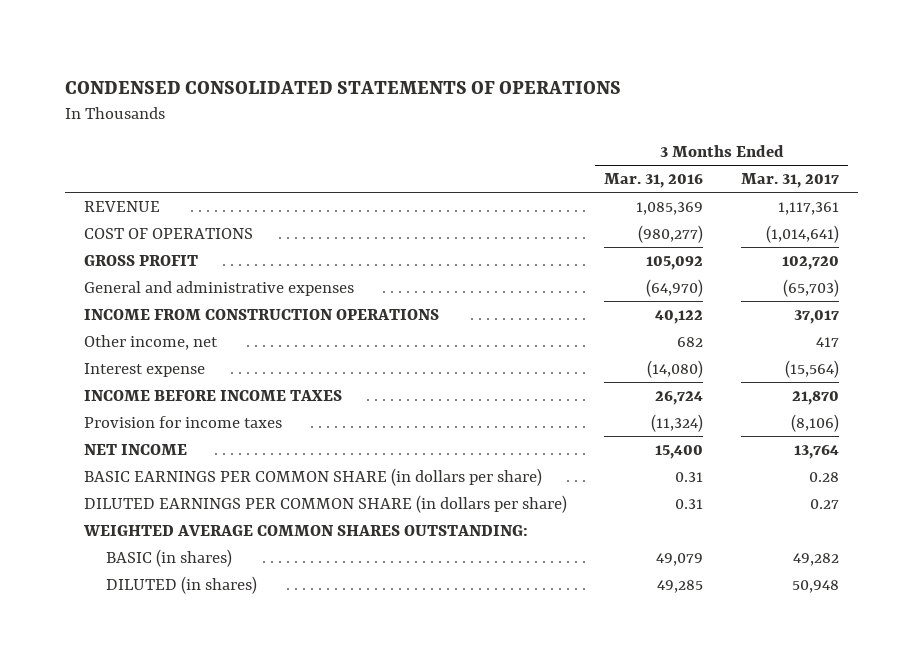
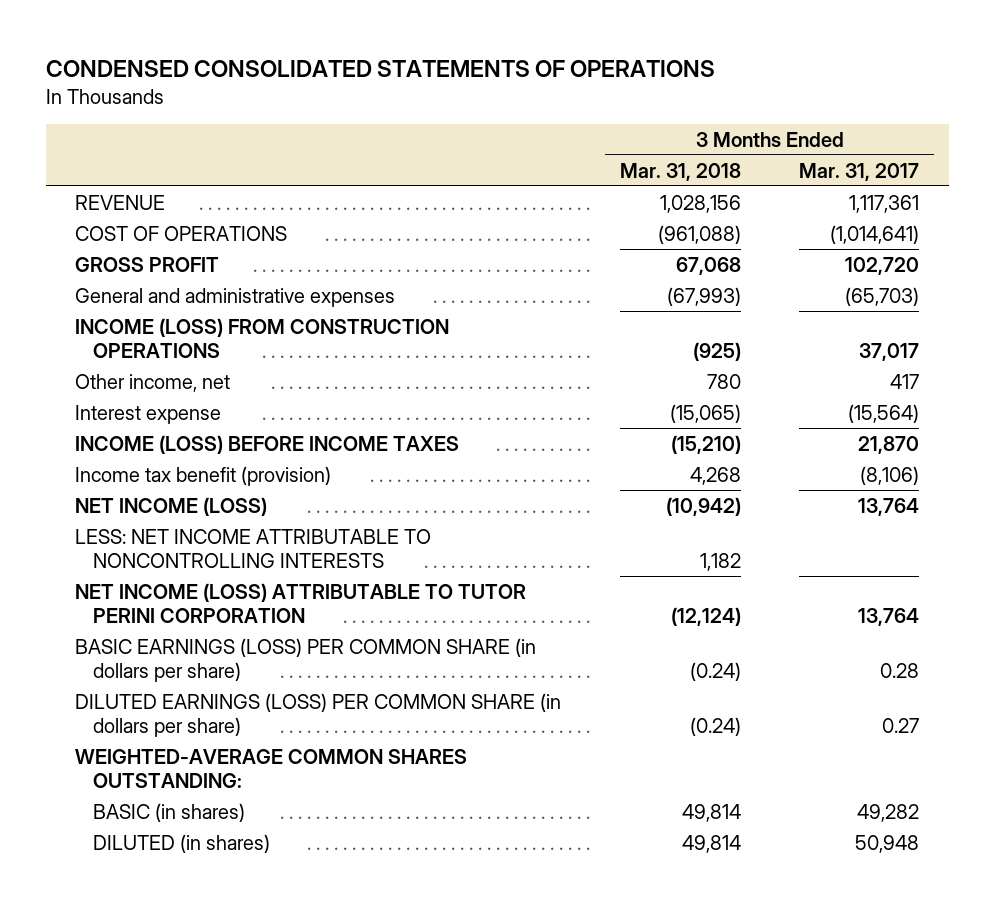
- | 3 Months Ended Mar. 31, 2016 | 3 Months Ended Mar. 31, 2017
+ | 3 Months Ended Mar. 31, 2018 | 3 Months Ended Mar. 31, 2017
- INCOME FROM CONSTRUCTION OPERATIONS | 40,122 | 37,017
+ INCOME (LOSS) FROM CONSTRUCTION OPERATIONS | (925) | 37,017
- INCOME BEFORE INCOME TAXES | 26,724 | 21,870
- Provision for income taxes | (11,324) | (8,106)
- NET INCOME | 15,400 | 13,764
- BASIC EARNINGS PER COMMON SHARE (in dollars per share) | 0.31 | 0.28
- DILUTED EARNINGS PER COMMON SHARE (in dollars per share) | 0.31 | 0.27
- WEIGHTED AVERAGE COMMON SHARES OUTSTANDING:
+ INCOME (LOSS) BEFORE INCOME TAXES | (15,210) | 21,870
+ Income tax benefit (provision) | 4,268 | (8,106)
+ NET INCOME (LOSS) | (10,942) | 13,764
+ LESS: NET INCOME ATTRIBUTABLE TO NONCONTROLLING INTERESTS | 1,182 |
+ NET INCOME (LOSS) ATTRIBUTABLE TO TUTOR PERINI CORPORATION | (12,124) | 13,764
+ BASIC EARNINGS (LOSS) PER COMMON SHARE (in dollars per share) | (0.24) | 0.28
+ DILUTED EARNINGS (LOSS) PER COMMON SHARE (in dollars per share) | (0.24) | 0.27
+ WEIGHTED-AVERAGE COMMON SHARES OUTSTANDING:

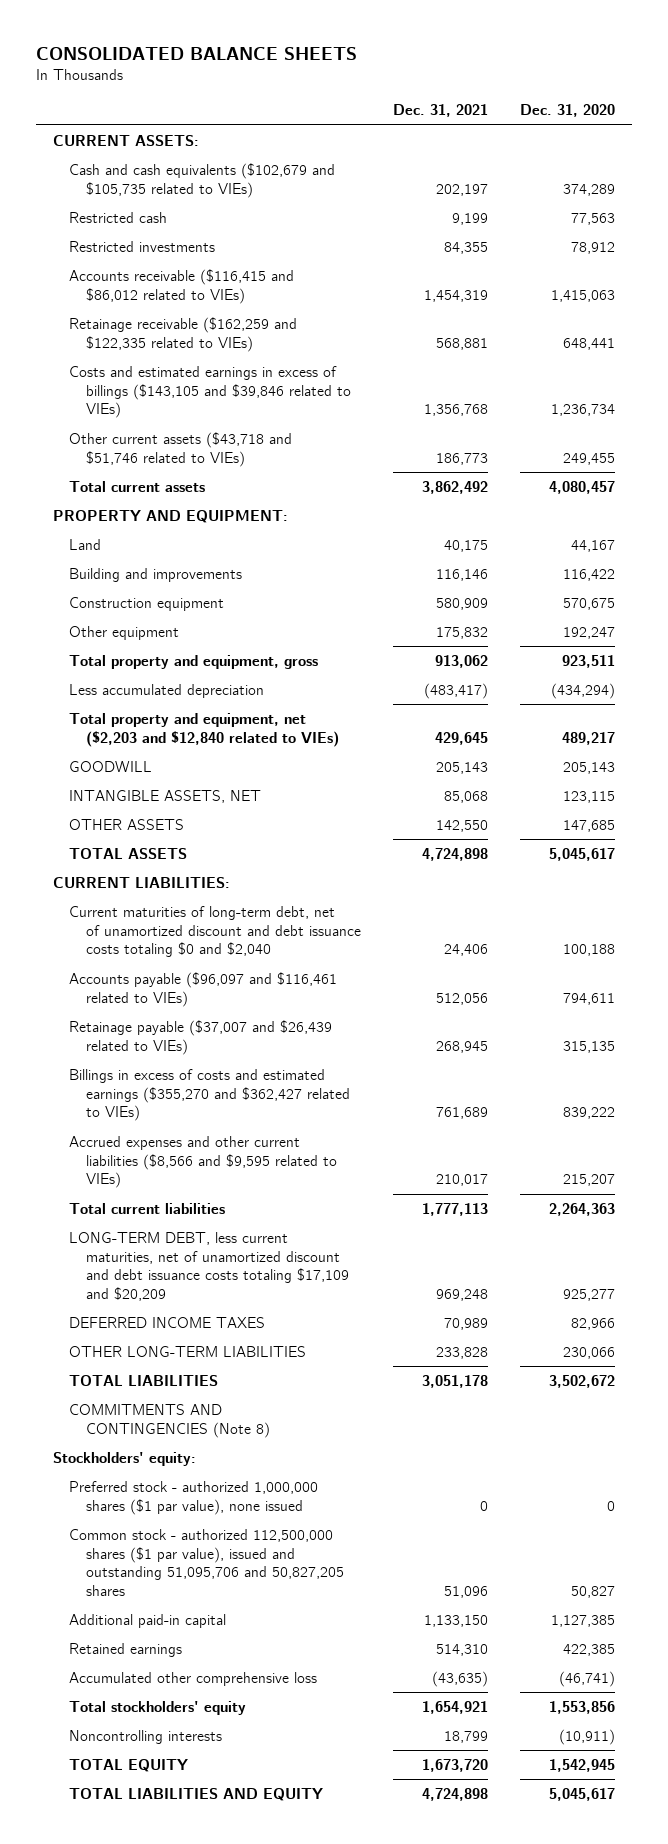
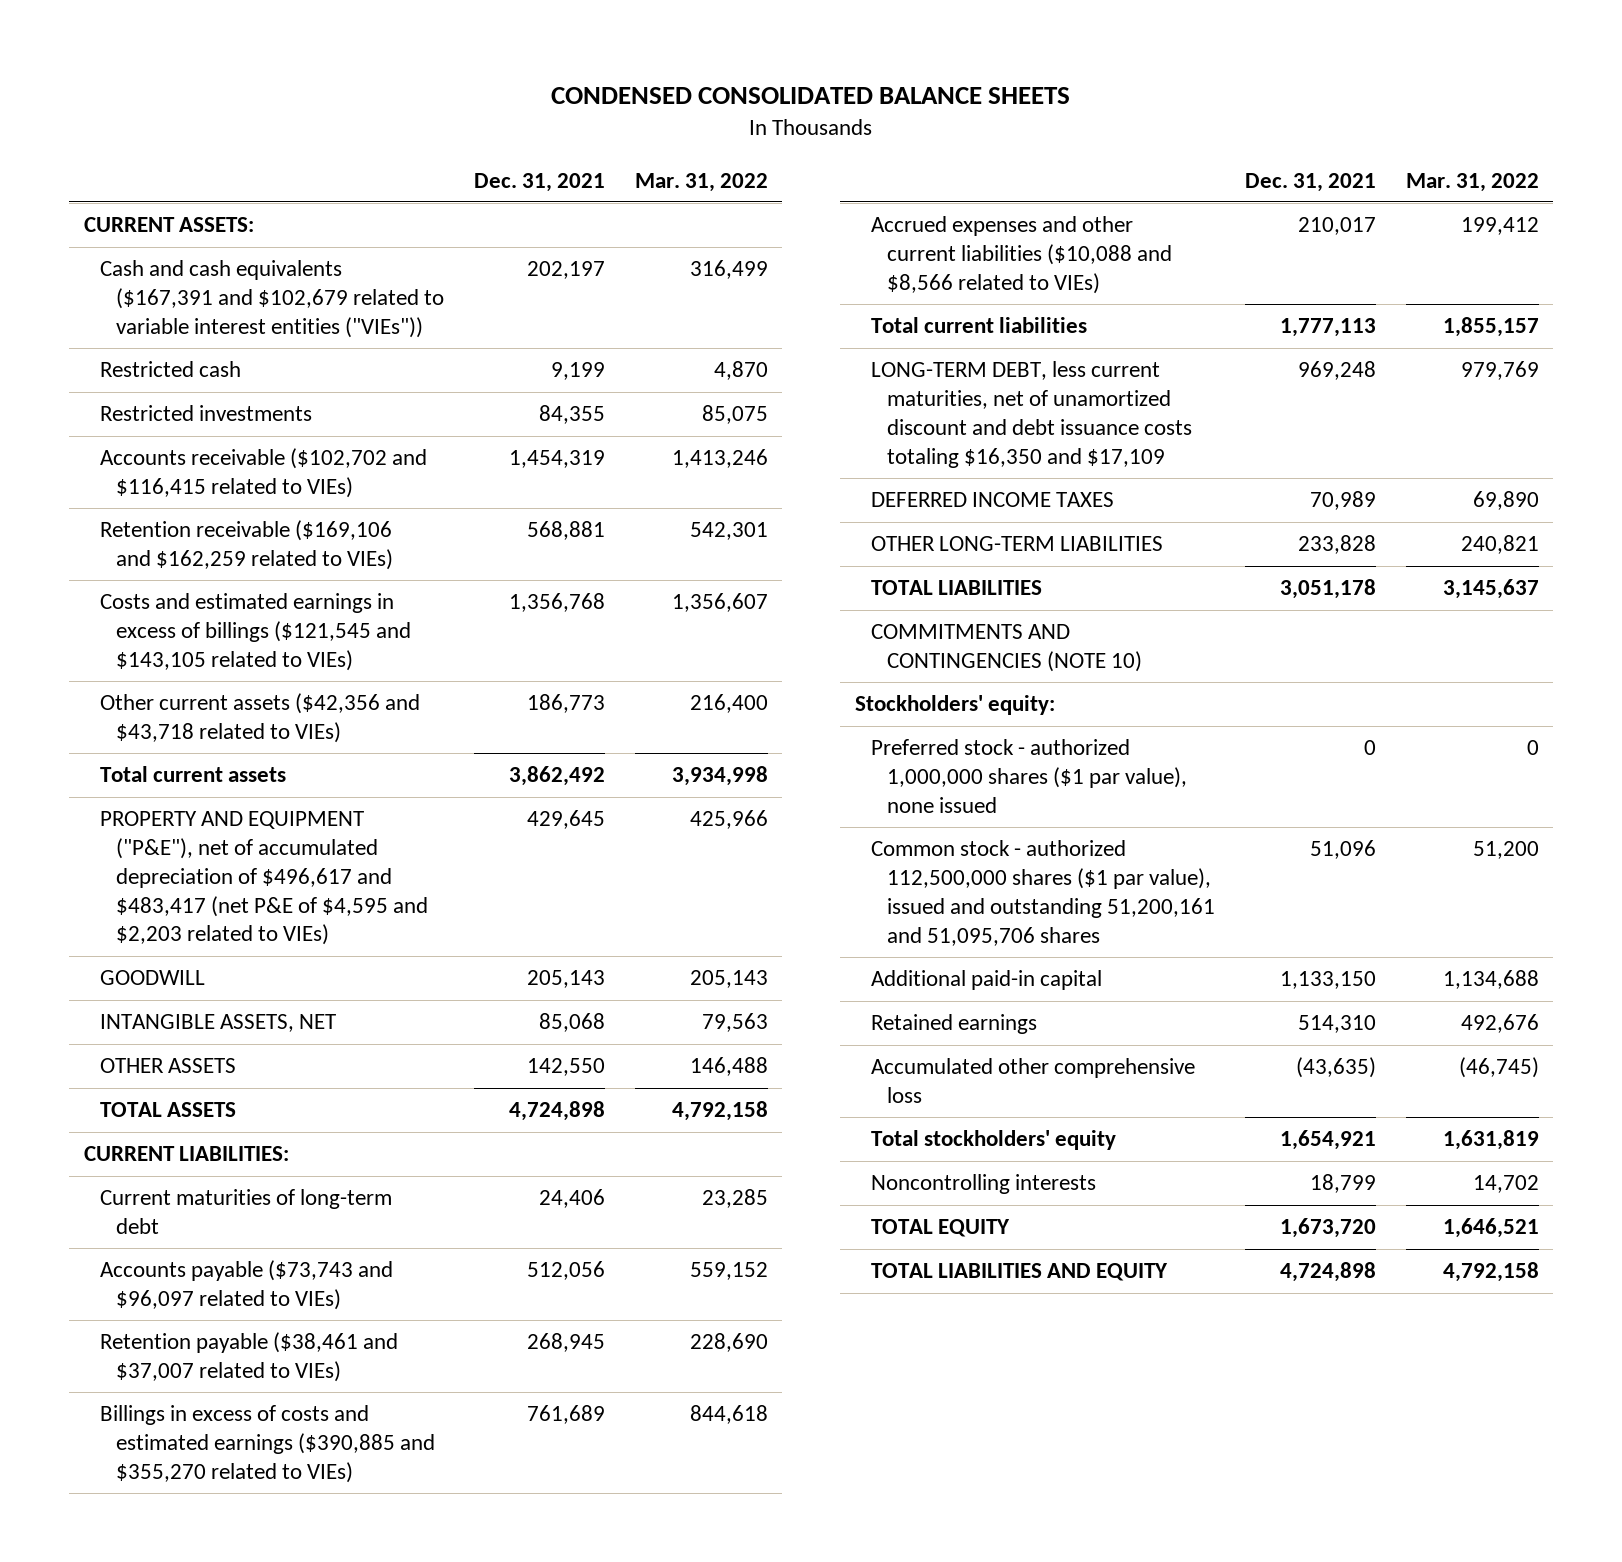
- CONSOLIDATED BALANCE SHEETS
+ CONDENSED CONSOLIDATED BALANCE SHEETS
- | Dec. 31, 2021 | Dec. 31, 2020
+ | Dec. 31, 2021 | Mar. 31, 2022
- Cash and cash equivalents ($102,679 and $105,735 related to VIEs) | 202,197 | 374,289
+ Cash and cash equivalents ($167,391 and $102,679 related to variable interest entities ("VIEs")) | 202,197 | 316,499
- Accounts receivable ($116,415 and $86,012 related to VIEs) | 1,454,319 | 1,415,063
- Retainage receivable ($162,259 and $122,335 related to VIEs) | 568,881 | 648,441
- Costs and estimated earnings in excess of billings ($143,105 and $39,846 related to VIEs) | 1,356,768 | 1,236,734
- Other current assets ($43,718 and $51,746 related to VIEs) | 186,773 | 249,455
+ Accounts receivable ($102,702 and $116,415 related to VIEs) | 1,454,319 | 1,413,246
+ Retention receivable ($169,106 and $162,259 related to VIEs) | 568,881 | 542,301
+ Costs and estimated earnings in excess of billings ($121,545 and $143,105 related to VIEs) | 1,356,768 | 1,356,607
+ Other current assets ($42,356 and $43,718 related to VIEs) | 186,773 | 216,400
- PROPERTY AND EQUIPMENT:
- Land | 40,175 | 44,167
- Building and improvements | 116,146 | 116,422
- Construction equipment | 580,909 | 570,675
- Other equipment | 175,832 | 192,247
- Total property and equipment, gross | 913,062 | 923,511
- Less accumulated depreciation | (483,417) | (434,294)
- Total property and equipment, net ($2,203 and $12,840 related to VIEs) | 429,645 | 489,217
+ PROPERTY AND EQUIPMENT ("P&E"), net of accumulated depreciation of $496,617 and $483,417 (net P&E of $4,595 and $2,203 related to VIEs) | 429,645 | 425,966
- Current maturities of long-term debt, net of unamortized discount and debt issuance costs totaling $0 and $2,040 | 24,406 | 100,188
- Accounts payable ($96,097 and $116,461 related to VIEs) | 512,056 | 794,611
- Retainage payable ($37,007 and $26,439 related to VIEs) | 268,945 | 315,135
- Billings in excess of costs and estimated earnings ($355,270 and $362,427 related to VIEs) | 761,689 | 839,222
- Accrued expenses and other current liabilities ($8,566 and $9,595 related to VIEs) | 210,017 | 215,207
+ Current maturities of long-term debt | 24,406 | 23,285
+ Accounts payable ($73,743 and $96,097 related to VIEs) | 512,056 | 559,152
+ Retention payable ($38,461 and $37,007 related to VIEs) | 268,945 | 228,690
+ Billings in excess of costs and estimated earnings ($390,885 and $355,270 related to VIEs) | 761,689 | 844,618
+ Accrued expenses and other current liabilities ($10,088 and $8,566 related to VIEs) | 210,017 | 199,412
- LONG-TERM DEBT, less current maturities, net of unamortized discount and debt issuance costs totaling $17,109 and $20,209 | 969,248 | 925,277
+ LONG-TERM DEBT, less current maturities, net of unamortized discount and debt issuance costs totaling $16,350 and $17,109 | 969,248 | 979,769
- COMMITMENTS AND CONTINGENCIES (Note 8)
+ COMMITMENTS AND CONTINGENCIES (NOTE 10)
- Common stock - authorized 112,500,000 shares ($1 par value), issued and outstanding 51,095,706 and 50,827,205 shares | 51,096 | 50,827
+ Common stock - authorized 112,500,000 shares ($1 par value), issued and outstanding 51,200,161 and 51,095,706 shares | 51,096 | 51,200

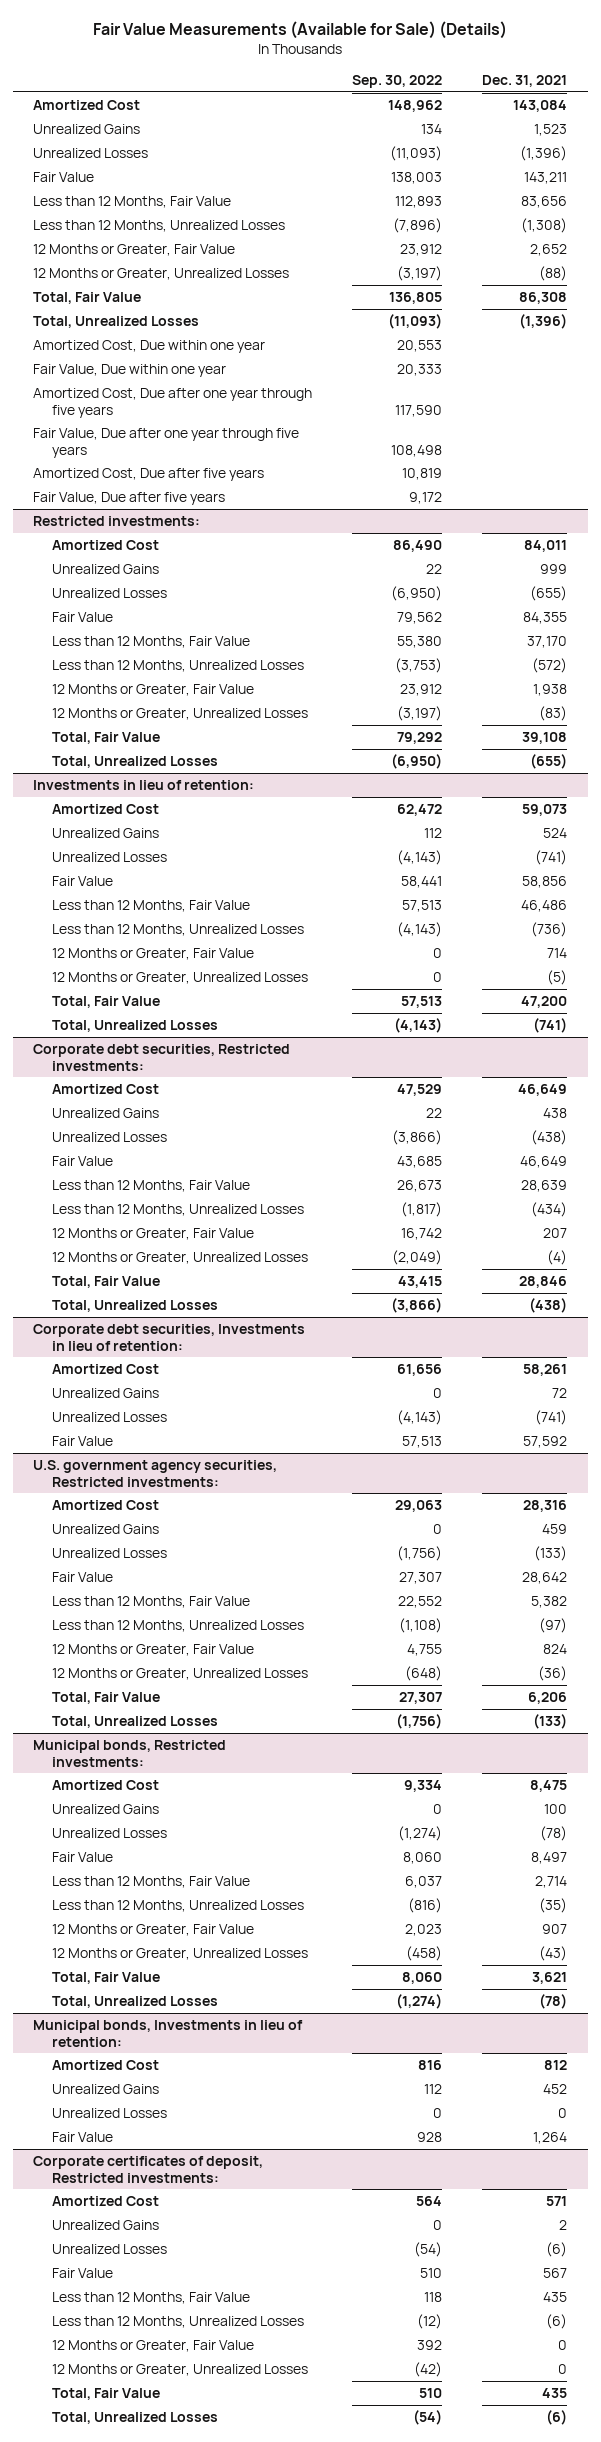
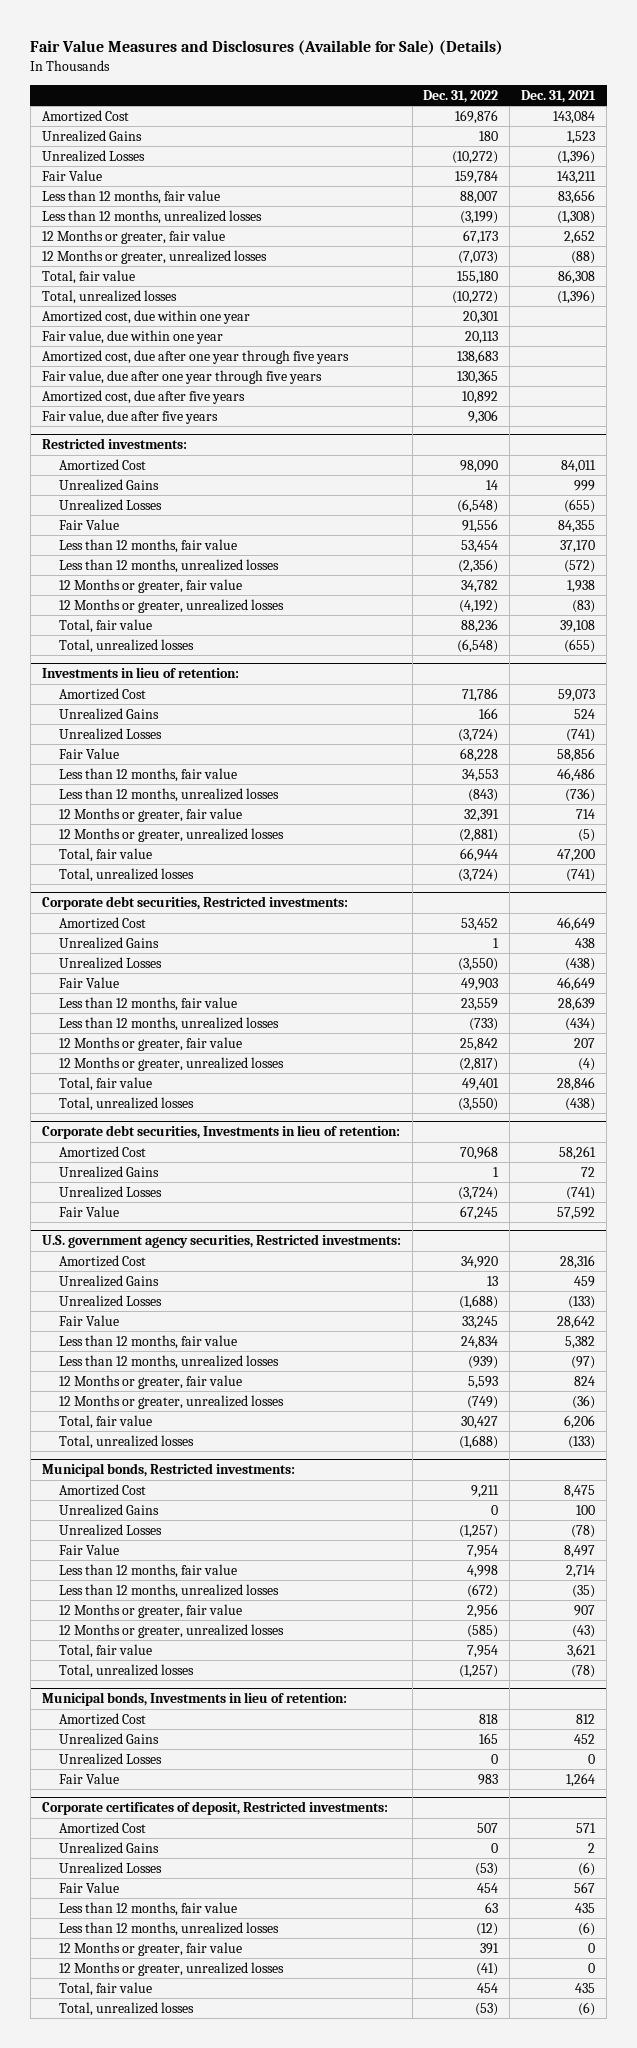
- Fair Value Measurements (Available for Sale) (Details)
+ Fair Value Measures and Disclosures (Available for Sale) (Details)
- | Sep. 30, 2022 | Dec. 31, 2021
+ | Dec. 31, 2022 | Dec. 31, 2021
- Less than 12 Months, Fair Value | 112,893 | 83,656
- Less than 12 Months, Unrealized Losses | (7,896) | (1,308)
- 12 Months or Greater, Fair Value | 23,912 | 2,652
- 12 Months or Greater, Unrealized Losses | (3,197) | (88)
- Total, Fair Value | 136,805 | 86,308
- Total, Unrealized Losses | (11,093) | (1,396)
- Amortized Cost, Due within one year | 20,553 |
- Fair Value, Due within one year | 20,333 |
- Amortized Cost, Due after one year through five years | 117,590 |
- Fair Value, Due after one year through five years | 108,498 |
- Amortized Cost, Due after five years | 10,819 |
- Fair Value, Due after five years | 9,172 |
+ Less than 12 months, fair value | 88,007 | 83,656
+ Less than 12 months, unrealized losses | (3,199) | (1,308)
+ 12 Months or greater, fair value | 67,173 | 2,652
+ 12 Months or greater, unrealized losses | (7,073) | (88)
+ Total, fair value | 155,180 | 86,308
+ Total, unrealized losses | (10,272) | (1,396)
+ Amortized cost, due within one year | 20,301 |
+ Fair value, due within one year | 20,113 |
+ Amortized cost, due after one year through five years | 138,683 |
+ Fair value, due after one year through five years | 130,365 |
+ Amortized cost, due after five years | 10,892 |
+ Fair value, due after five years | 9,306 |
@ Restricted investments:
- Less than 12 Months, Fair Value | 55,380 | 37,170
- Less than 12 Months, Unrealized Losses | (3,753) | (572)
- 12 Months or Greater, Fair Value | 23,912 | 1,938
- 12 Months or Greater, Unrealized Losses | (3,197) | (83)
- Total, Fair Value | 79,292 | 39,108
- Total, Unrealized Losses | (6,950) | (655)
+ Less than 12 months, fair value | 53,454 | 37,170
+ Less than 12 months, unrealized losses | (2,356) | (572)
+ 12 Months or greater, fair value | 34,782 | 1,938
+ 12 Months or greater, unrealized losses | (4,192) | (83)
+ Total, fair value | 88,236 | 39,108
+ Total, unrealized losses | (6,548) | (655)
@ Investments in lieu of retention:
- Less than 12 Months, Fair Value | 57,513 | 46,486
- Less than 12 Months, Unrealized Losses | (4,143) | (736)
- 12 Months or Greater, Fair Value | 0 | 714
- 12 Months or Greater, Unrealized Losses | 0 | (5)
- Total, Fair Value | 57,513 | 47,200
- Total, Unrealized Losses | (4,143) | (741)
+ Less than 12 months, fair value | 34,553 | 46,486
+ Less than 12 months, unrealized losses | (843) | (736)
+ 12 Months or greater, fair value | 32,391 | 714
+ 12 Months or greater, unrealized losses | (2,881) | (5)
+ Total, fair value | 66,944 | 47,200
+ Total, unrealized losses | (3,724) | (741)
@ Corporate debt securities, Restricted investments:
- Less than 12 Months, Fair Value | 26,673 | 28,639
- Less than 12 Months, Unrealized Losses | (1,817) | (434)
- 12 Months or Greater, Fair Value | 16,742 | 207
- 12 Months or Greater, Unrealized Losses | (2,049) | (4)
- Total, Fair Value | 43,415 | 28,846
- Total, Unrealized Losses | (3,866) | (438)
+ Less than 12 months, fair value | 23,559 | 28,639
+ Less than 12 months, unrealized losses | (733) | (434)
+ 12 Months or greater, fair value | 25,842 | 207
+ 12 Months or greater, unrealized losses | (2,817) | (4)
+ Total, fair value | 49,401 | 28,846
+ Total, unrealized losses | (3,550) | (438)
@ U.S. government agency securities, Restricted investments:
- Less than 12 Months, Fair Value | 22,552 | 5,382
- Less than 12 Months, Unrealized Losses | (1,108) | (97)
- 12 Months or Greater, Fair Value | 4,755 | 824
- 12 Months or Greater, Unrealized Losses | (648) | (36)
- Total, Fair Value | 27,307 | 6,206
- Total, Unrealized Losses | (1,756) | (133)
+ Less than 12 months, fair value | 24,834 | 5,382
+ Less than 12 months, unrealized losses | (939) | (97)
+ 12 Months or greater, fair value | 5,593 | 824
+ 12 Months or greater, unrealized losses | (749) | (36)
+ Total, fair value | 30,427 | 6,206
+ Total, unrealized losses | (1,688) | (133)
@ Municipal bonds, Restricted investments:
- Less than 12 Months, Fair Value | 6,037 | 2,714
- Less than 12 Months, Unrealized Losses | (816) | (35)
- 12 Months or Greater, Fair Value | 2,023 | 907
- 12 Months or Greater, Unrealized Losses | (458) | (43)
- Total, Fair Value | 8,060 | 3,621
- Total, Unrealized Losses | (1,274) | (78)
+ Less than 12 months, fair value | 4,998 | 2,714
+ Less than 12 months, unrealized losses | (672) | (35)
+ 12 Months or greater, fair value | 2,956 | 907
+ 12 Months or greater, unrealized losses | (585) | (43)
+ Total, fair value | 7,954 | 3,621
+ Total, unrealized losses | (1,257) | (78)
@ Corporate certificates of deposit, Restricted investments:
- Less than 12 Months, Fair Value | 118 | 435
- Less than 12 Months, Unrealized Losses | (12) | (6)
- 12 Months or Greater, Fair Value | 392 | 0
- 12 Months or Greater, Unrealized Losses | (42) | 0
- Total, Fair Value | 510 | 435
- Total, Unrealized Losses | (54) | (6)
+ Less than 12 months, fair value | 63 | 435
+ Less than 12 months, unrealized losses | (12) | (6)
+ 12 Months or greater, fair value | 391 | 0
+ 12 Months or greater, unrealized losses | (41) | 0
+ Total, fair value | 454 | 435
+ Total, unrealized losses | (53) | (6)

